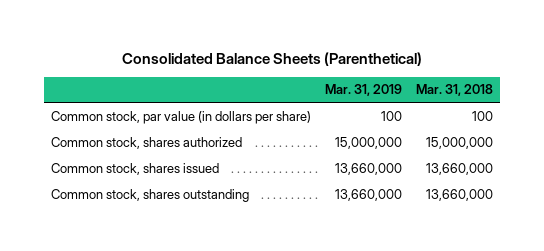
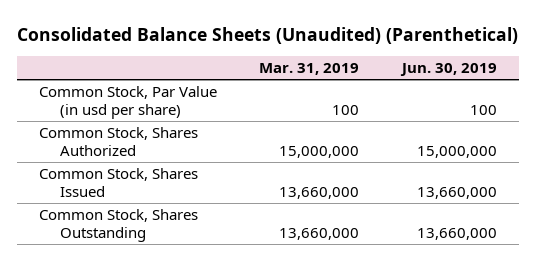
- Consolidated Balance Sheets (Parenthetical)
+ Consolidated Balance Sheets (Unaudited) (Parenthetical)
- | Mar. 31, 2019 | Mar. 31, 2018
+ | Mar. 31, 2019 | Jun. 30, 2019
- Common stock, par value (in dollars per share) | 100 | 100
- Common stock, shares authorized | 15,000,000 | 15,000,000
- Common stock, shares issued | 13,660,000 | 13,660,000
- Common stock, shares outstanding | 13,660,000 | 13,660,000
+ Common Stock, Par Value (in usd per share) | 100 | 100
+ Common Stock, Shares Authorized | 15,000,000 | 15,000,000
+ Common Stock, Shares Issued | 13,660,000 | 13,660,000
+ Common Stock, Shares Outstanding | 13,660,000 | 13,660,000

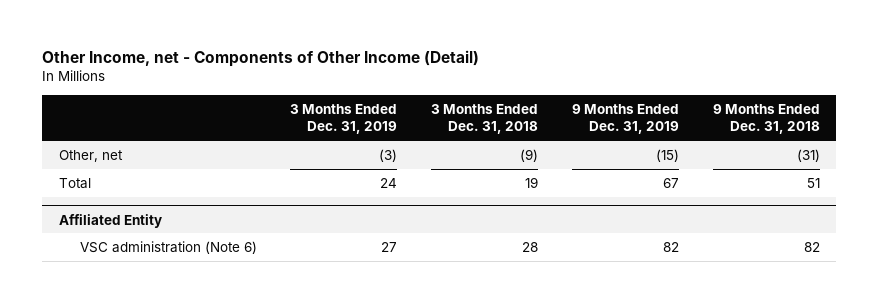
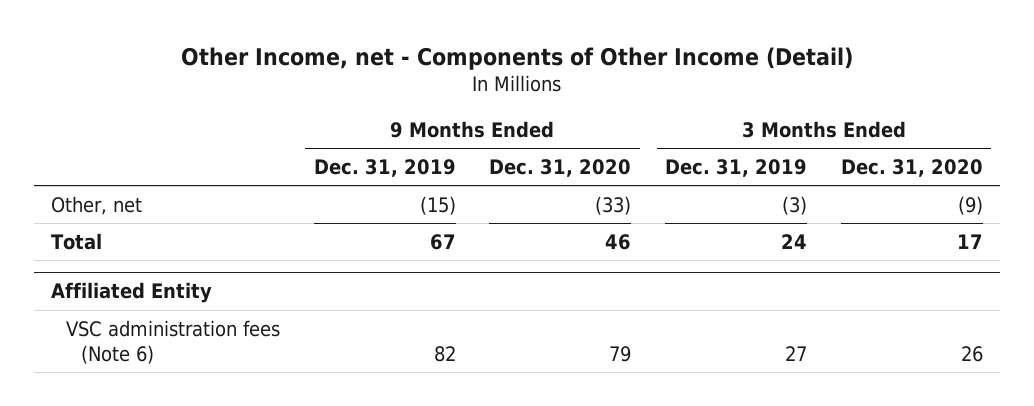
- | 3 Months Ended Dec. 31, 2019 | 3 Months Ended Dec. 31, 2018 | 9 Months Ended Dec. 31, 2019 | 9 Months Ended Dec. 31, 2018
+ | 9 Months Ended Dec. 31, 2019 | 9 Months Ended Dec. 31, 2020 | 3 Months Ended Dec. 31, 2019 | 3 Months Ended Dec. 31, 2020
@ Affiliated Entity
- VSC administration (Note 6) | 27 | 28 | 82 | 82
+ VSC administration fees (Note 6) | 82 | 79 | 27 | 26

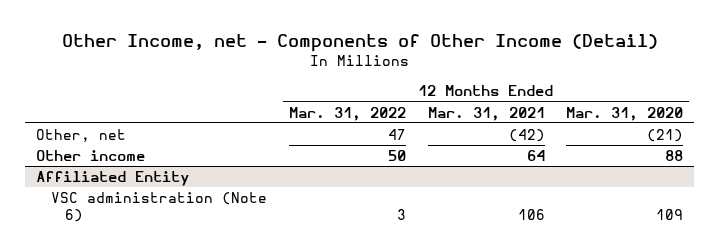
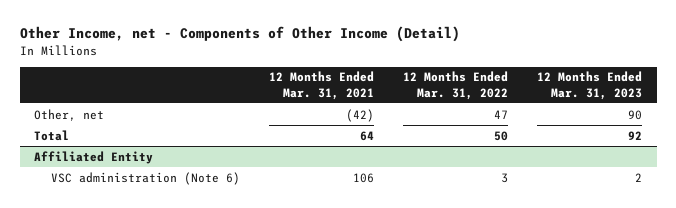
- | 12 Months Ended Mar. 31, 2022 | 12 Months Ended Mar. 31, 2021 | 12 Months Ended Mar. 31, 2020
+ | 12 Months Ended Mar. 31, 2021 | 12 Months Ended Mar. 31, 2022 | 12 Months Ended Mar. 31, 2023
- Other income | 50 | 64 | 88
+ Total | 64 | 50 | 92

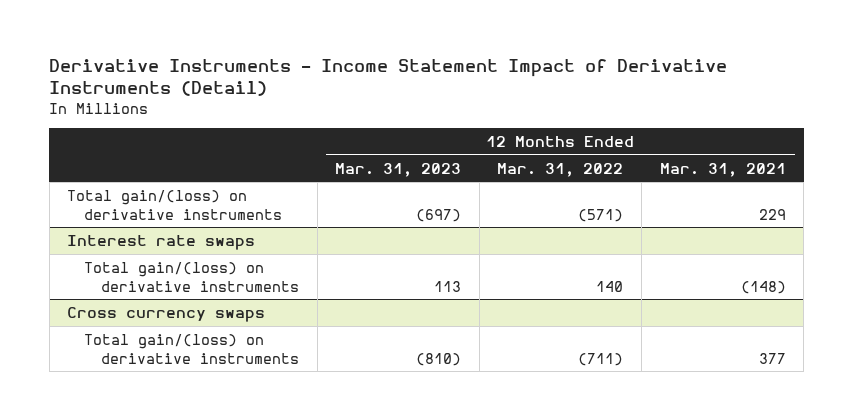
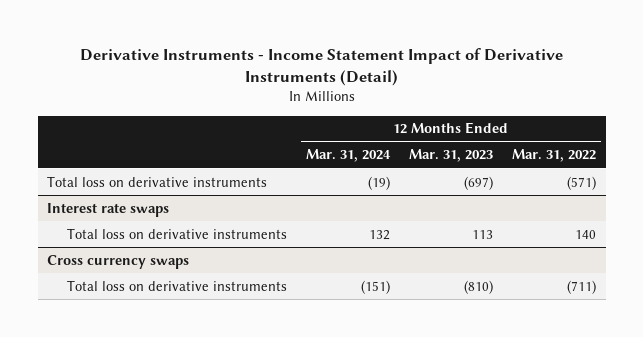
- | 12 Months Ended Mar. 31, 2023 | 12 Months Ended Mar. 31, 2022 | 12 Months Ended Mar. 31, 2021
+ | 12 Months Ended Mar. 31, 2024 | 12 Months Ended Mar. 31, 2023 | 12 Months Ended Mar. 31, 2022
- Total gain/(loss) on derivative instruments | (697) | (571) | 229
+ Total loss on derivative instruments | (19) | (697) | (571)
@ Interest rate swaps
- Total gain/(loss) on derivative instruments | 113 | 140 | (148)
+ Total loss on derivative instruments | 132 | 113 | 140
@ Cross currency swaps
- Total gain/(loss) on derivative instruments | (810) | (711) | 377
+ Total loss on derivative instruments | (151) | (810) | (711)

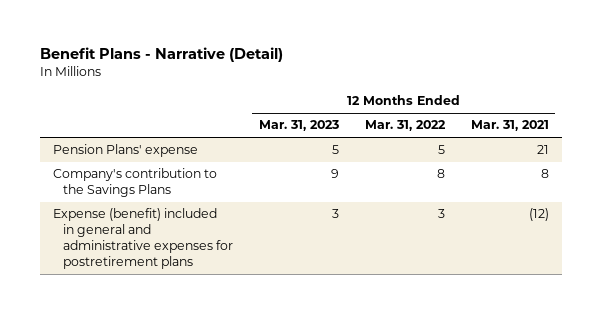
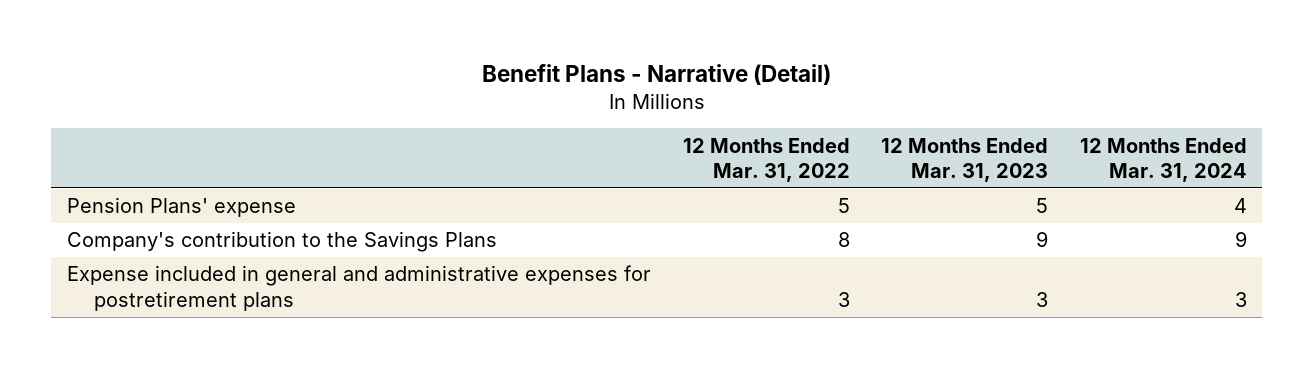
- | 12 Months Ended Mar. 31, 2023 | 12 Months Ended Mar. 31, 2022 | 12 Months Ended Mar. 31, 2021
+ | 12 Months Ended Mar. 31, 2022 | 12 Months Ended Mar. 31, 2023 | 12 Months Ended Mar. 31, 2024
- Expense (benefit) included in general and administrative expenses for postretirement plans | 3 | 3 | (12)
+ Expense included in general and administrative expenses for postretirement plans | 3 | 3 | 3

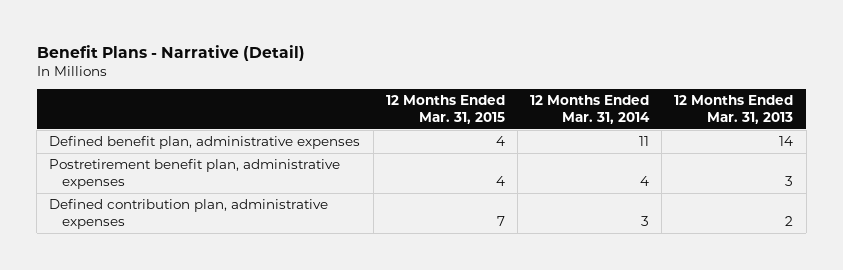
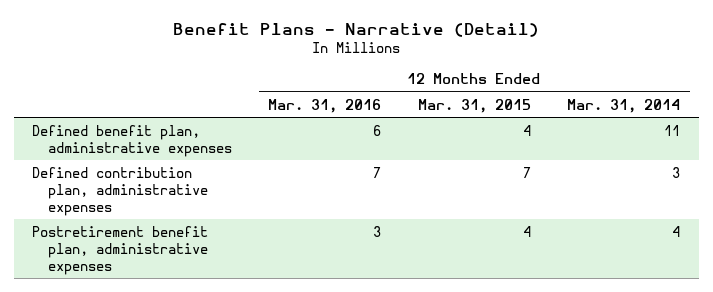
- | 12 Months Ended Mar. 31, 2015 | 12 Months Ended Mar. 31, 2014 | 12 Months Ended Mar. 31, 2013
+ | 12 Months Ended Mar. 31, 2016 | 12 Months Ended Mar. 31, 2015 | 12 Months Ended Mar. 31, 2014
moved down: Postretirement benefit plan, administrative expenses | 3 | 4 | 4

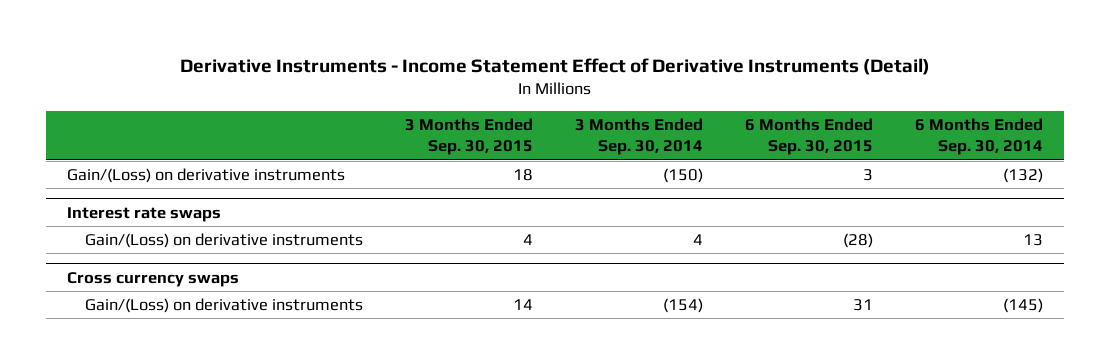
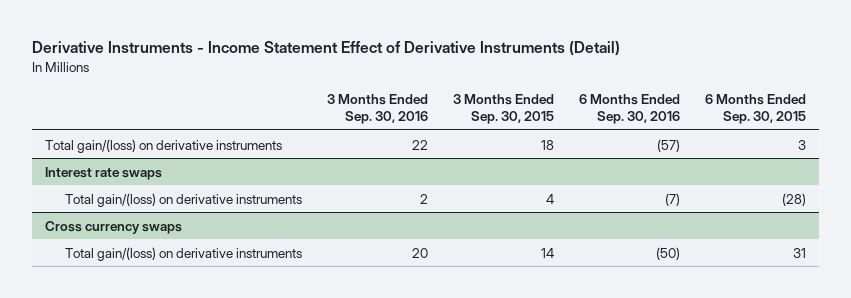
- | 3 Months Ended Sep. 30, 2015 | 3 Months Ended Sep. 30, 2014 | 6 Months Ended Sep. 30, 2015 | 6 Months Ended Sep. 30, 2014
+ | 3 Months Ended Sep. 30, 2016 | 3 Months Ended Sep. 30, 2015 | 6 Months Ended Sep. 30, 2016 | 6 Months Ended Sep. 30, 2015
- Gain/(Loss) on derivative instruments | 18 | (150) | 3 | (132)
+ Total gain/(loss) on derivative instruments | 22 | 18 | (57) | 3
@ Interest rate swaps
- Gain/(Loss) on derivative instruments | 4 | 4 | (28) | 13
+ Total gain/(loss) on derivative instruments | 2 | 4 | (7) | (28)
@ Cross currency swaps
- Gain/(Loss) on derivative instruments | 14 | (154) | 31 | (145)
+ Total gain/(loss) on derivative instruments | 20 | 14 | (50) | 31

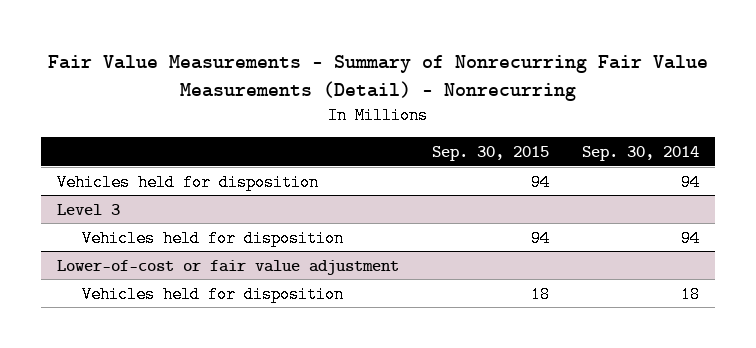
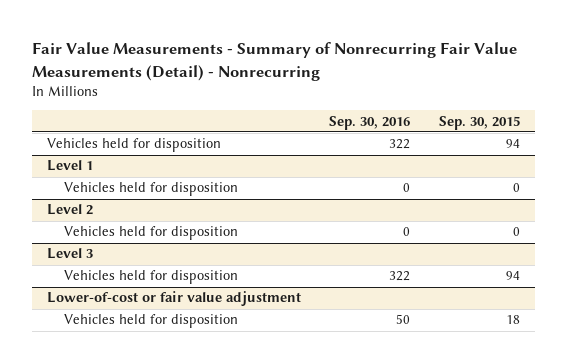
- | Sep. 30, 2015 | Sep. 30, 2014
+ | Sep. 30, 2016 | Sep. 30, 2015
+ Level 1
+ Vehicles held for disposition | 0 | 0
+ Level 2
+ Vehicles held for disposition | 0 | 0

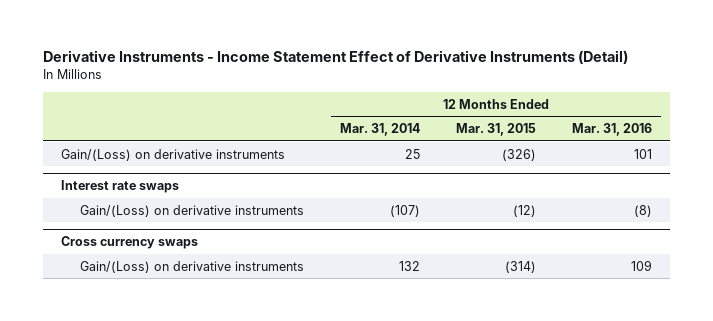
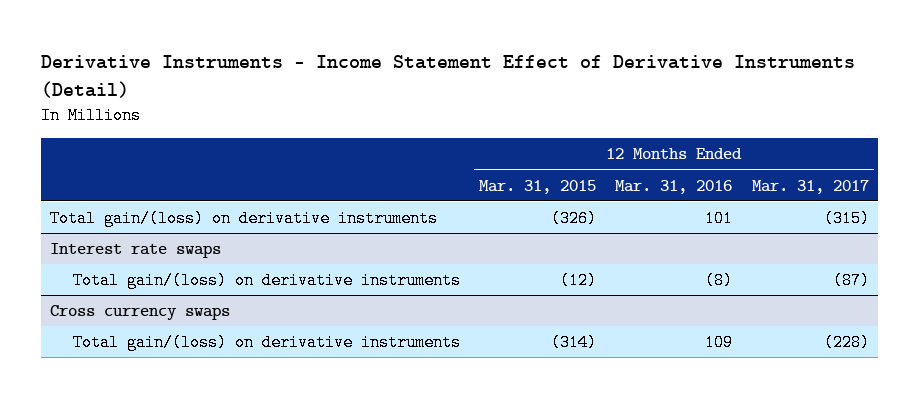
- | 12 Months Ended Mar. 31, 2014 | 12 Months Ended Mar. 31, 2015 | 12 Months Ended Mar. 31, 2016
+ | 12 Months Ended Mar. 31, 2015 | 12 Months Ended Mar. 31, 2016 | 12 Months Ended Mar. 31, 2017
- Gain/(Loss) on derivative instruments | 25 | (326) | 101
+ Total gain/(loss) on derivative instruments | (326) | 101 | (315)
@ Interest rate swaps
- Gain/(Loss) on derivative instruments | (107) | (12) | (8)
+ Total gain/(loss) on derivative instruments | (12) | (8) | (87)
@ Cross currency swaps
- Gain/(Loss) on derivative instruments | 132 | (314) | 109
+ Total gain/(loss) on derivative instruments | (314) | 109 | (228)

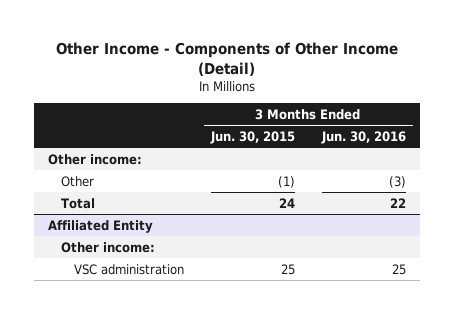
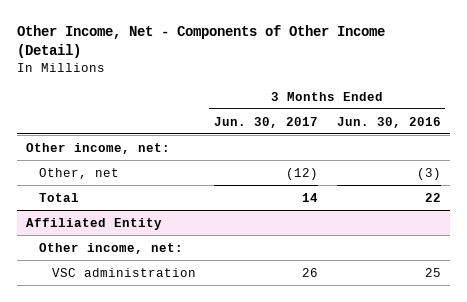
- Other Income - Components of Other Income (Detail)
+ Other Income, Net - Components of Other Income (Detail)
- | 3 Months Ended Jun. 30, 2015 | 3 Months Ended Jun. 30, 2016
+ | 3 Months Ended Jun. 30, 2017 | 3 Months Ended Jun. 30, 2016
- Other income:
- Other | (1) | (3)
+ Other income, net:
+ Other, net | (12) | (3)
@ Affiliated Entity
- Other income:
+ Other income, net:

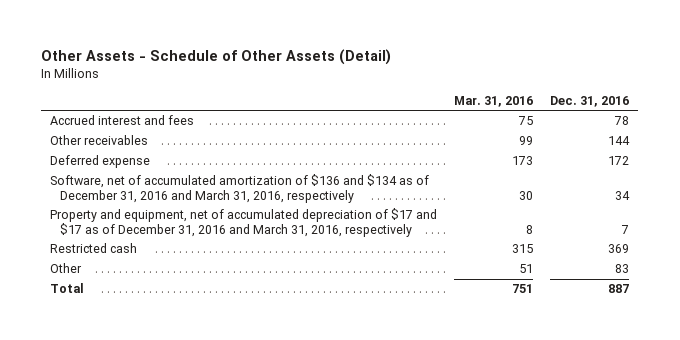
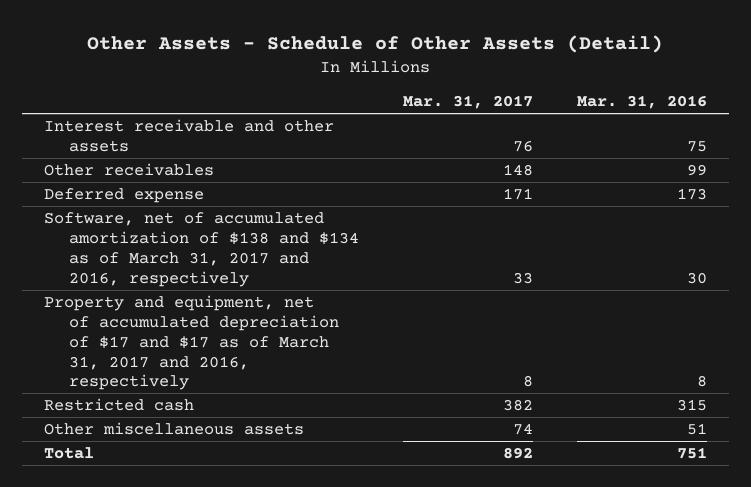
- | Mar. 31, 2016 | Dec. 31, 2016
+ | Mar. 31, 2017 | Mar. 31, 2016
- Accrued interest and fees | 75 | 78
+ Interest receivable and other assets | 76 | 75
- Software, net of accumulated amortization of $136 and $134 as of December 31, 2016 and March 31, 2016, respectively | 30 | 34
- Property and equipment, net of accumulated depreciation of $17 and $17 as of December 31, 2016 and March 31, 2016, respectively | 8 | 7
+ Software, net of accumulated amortization of $138 and $134 as of March 31, 2017 and 2016, respectively | 33 | 30
+ Property and equipment, net of accumulated depreciation of $17 and $17 as of March 31, 2017 and 2016, respectively | 8 | 8
- Other | 51 | 83
+ Other miscellaneous assets | 74 | 51

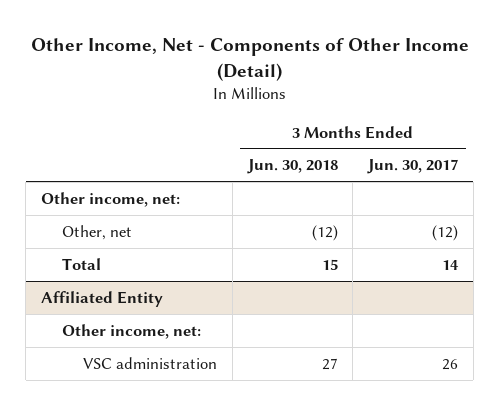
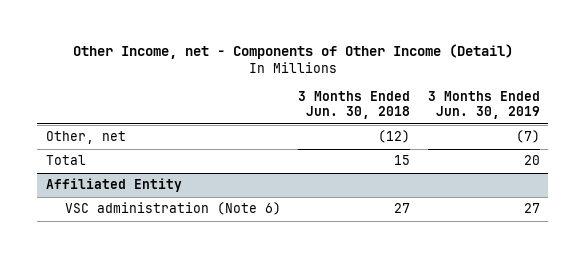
- Other Income, Net - Components of Other Income (Detail)
+ Other Income, net - Components of Other Income (Detail)
- | 3 Months Ended Jun. 30, 2018 | 3 Months Ended Jun. 30, 2017
+ | 3 Months Ended Jun. 30, 2018 | 3 Months Ended Jun. 30, 2019
- Other income, net:
@ Affiliated Entity
- Other income, net:
- VSC administration | 27 | 26
+ VSC administration (Note 6) | 27 | 27

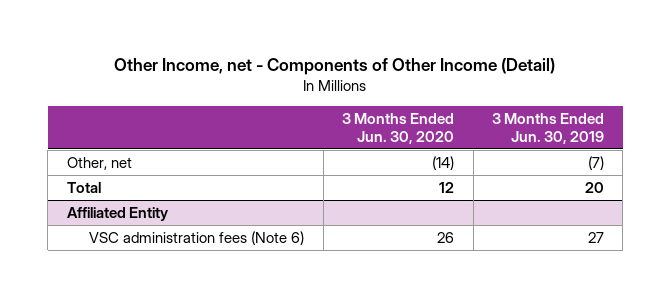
- | 3 Months Ended Jun. 30, 2018 | 3 Months Ended Jun. 30, 2019
+ | 3 Months Ended Jun. 30, 2020 | 3 Months Ended Jun. 30, 2019
@ Affiliated Entity
- VSC administration (Note 6) | 27 | 27
+ VSC administration fees (Note 6) | 26 | 27

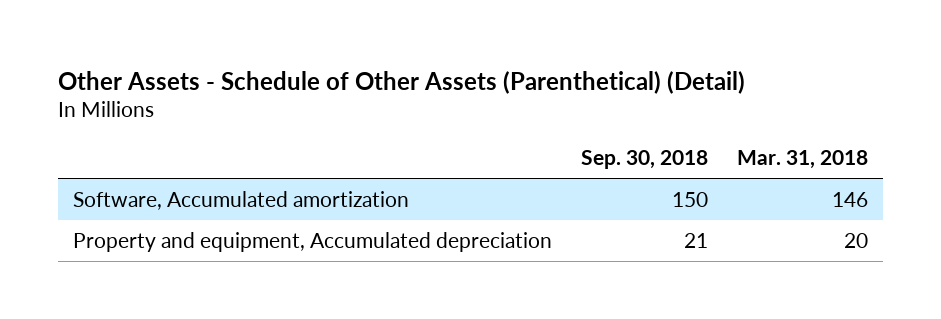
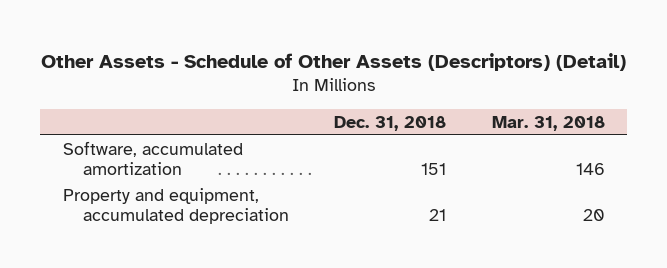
- Other Assets - Schedule of Other Assets (Parenthetical) (Detail)
+ Other Assets - Schedule of Other Assets (Descriptors) (Detail)
- | Sep. 30, 2018 | Mar. 31, 2018
+ | Dec. 31, 2018 | Mar. 31, 2018
- Software, Accumulated amortization | 150 | 146
- Property and equipment, Accumulated depreciation | 21 | 20
+ Software, accumulated amortization | 151 | 146
+ Property and equipment, accumulated depreciation | 21 | 20

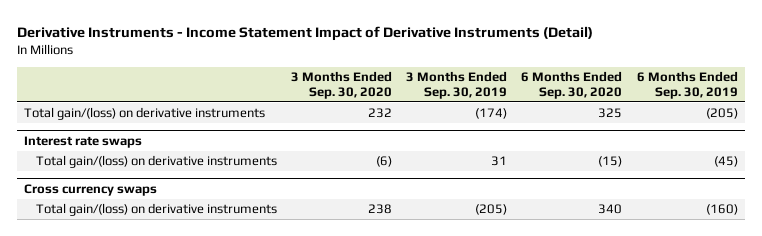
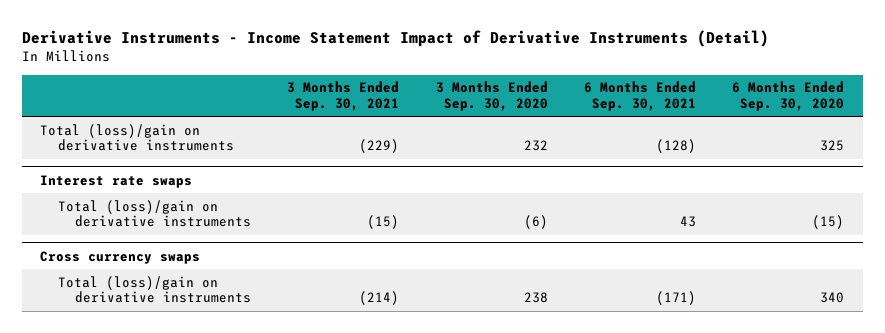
- | 3 Months Ended Sep. 30, 2020 | 3 Months Ended Sep. 30, 2019 | 6 Months Ended Sep. 30, 2020 | 6 Months Ended Sep. 30, 2019
+ | 3 Months Ended Sep. 30, 2021 | 3 Months Ended Sep. 30, 2020 | 6 Months Ended Sep. 30, 2021 | 6 Months Ended Sep. 30, 2020
- Total gain/(loss) on derivative instruments | 232 | (174) | 325 | (205)
+ Total (loss)/gain on derivative instruments | (229) | 232 | (128) | 325
@ Interest rate swaps
- Total gain/(loss) on derivative instruments | (6) | 31 | (15) | (45)
+ Total (loss)/gain on derivative instruments | (15) | (6) | 43 | (15)
@ Cross currency swaps
- Total gain/(loss) on derivative instruments | 238 | (205) | 340 | (160)
+ Total (loss)/gain on derivative instruments | (214) | 238 | (171) | 340

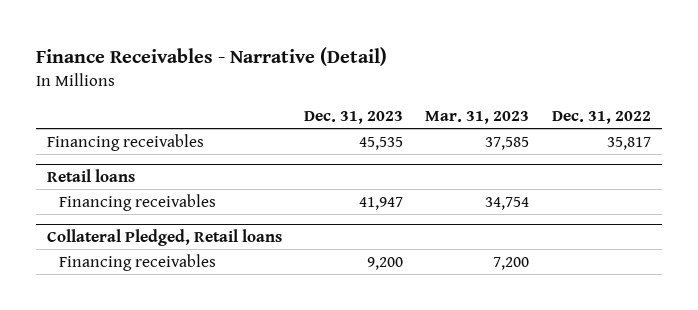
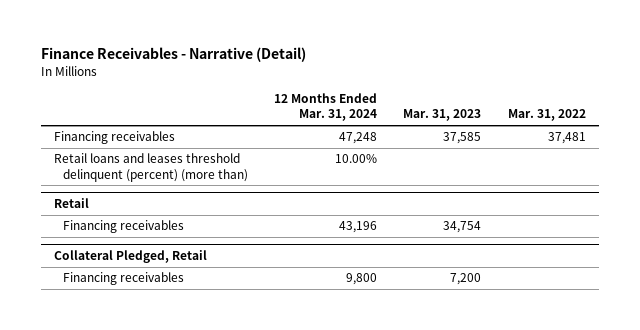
- | Dec. 31, 2023 | Mar. 31, 2023 | Dec. 31, 2022
+ | 12 Months Ended Mar. 31, 2024 | Mar. 31, 2023 | Mar. 31, 2022
- Retail loans
+ Retail loans and leases threshold delinquent (percent) (more than) | 10.00% | |
+ Retail
- Collateral Pledged, Retail loans
+ Collateral Pledged, Retail

